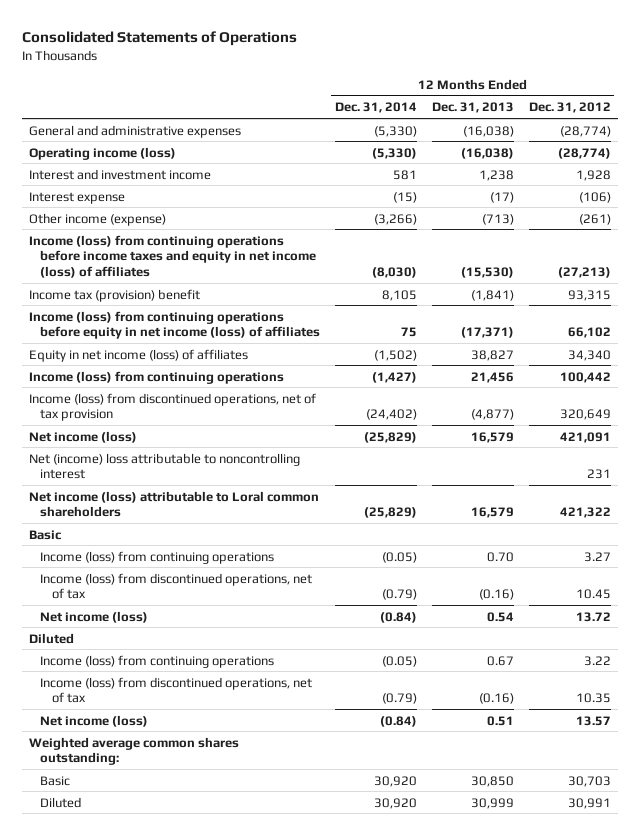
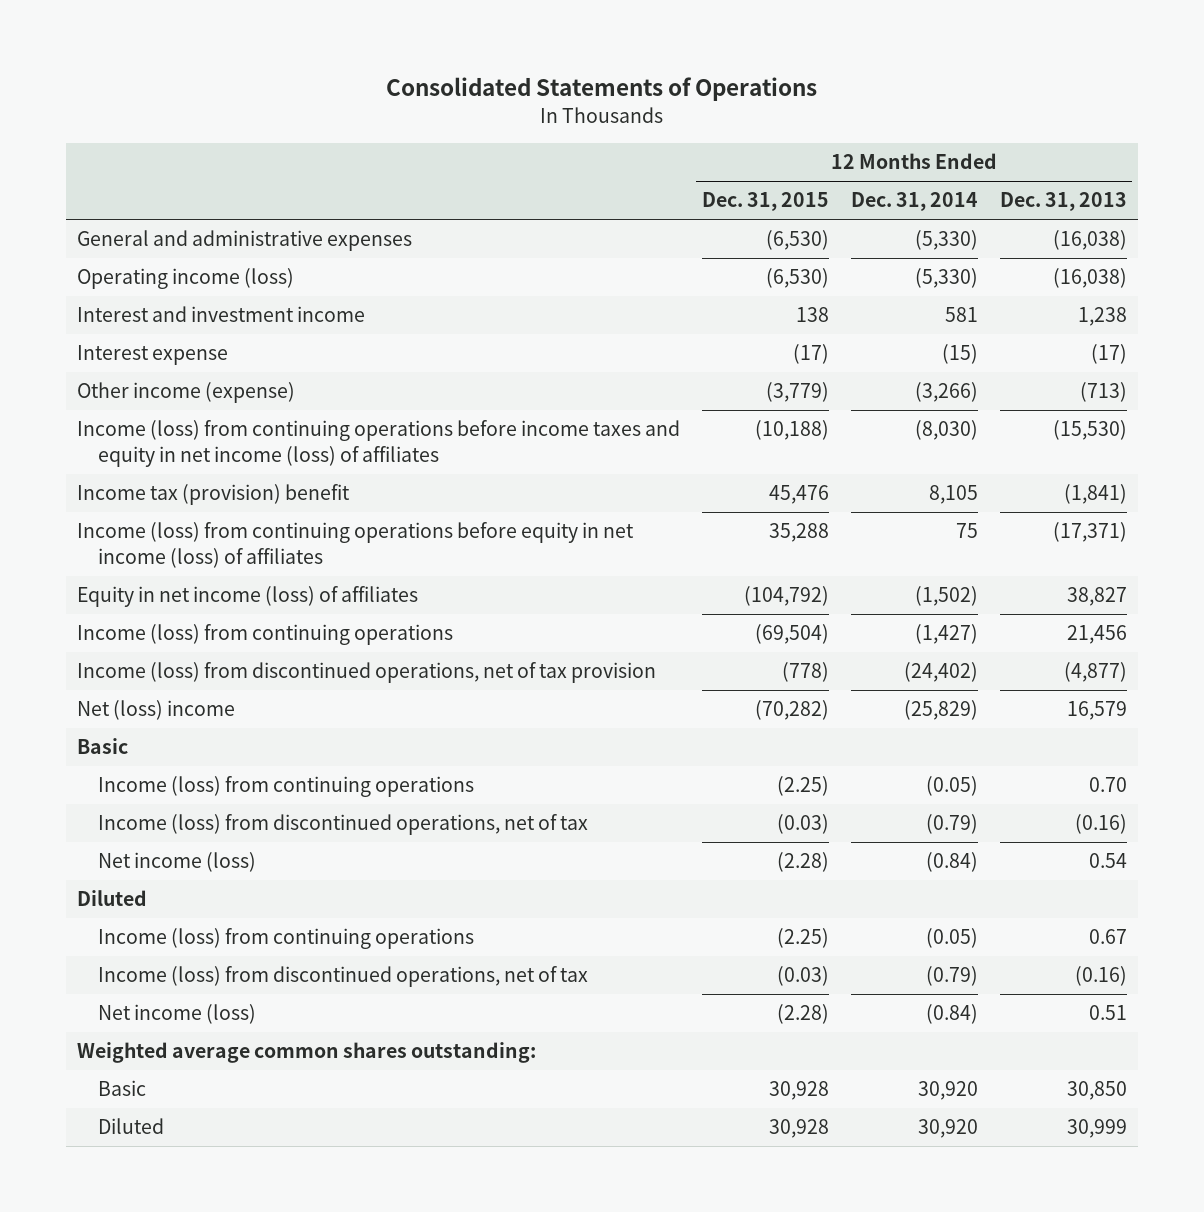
- | 12 Months Ended Dec. 31, 2014 | 12 Months Ended Dec. 31, 2013 | 12 Months Ended Dec. 31, 2012
+ | 12 Months Ended Dec. 31, 2015 | 12 Months Ended Dec. 31, 2014 | 12 Months Ended Dec. 31, 2013
- Net income (loss) | (25,829) | 16,579 | 421,091
- Net (income) loss attributable to noncontrolling interest | | | 231
- Net income (loss) attributable to Loral common shareholders | (25,829) | 16,579 | 421,322
+ Net (loss) income | (70,282) | (25,829) | 16,579

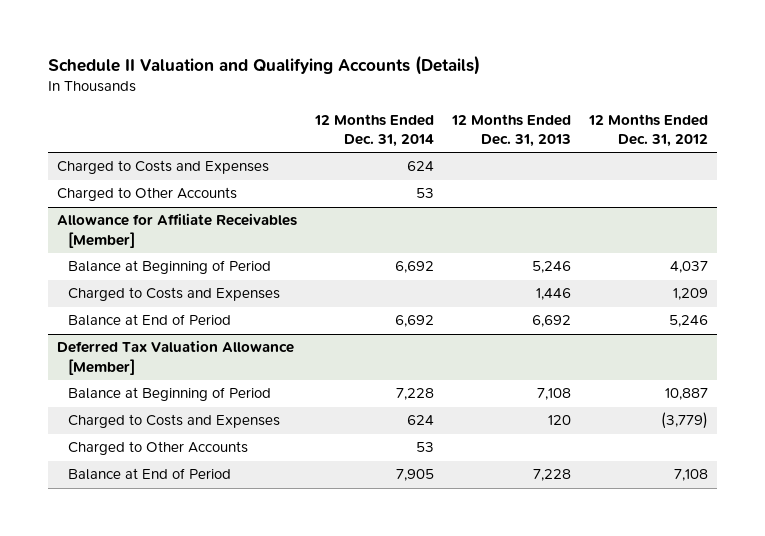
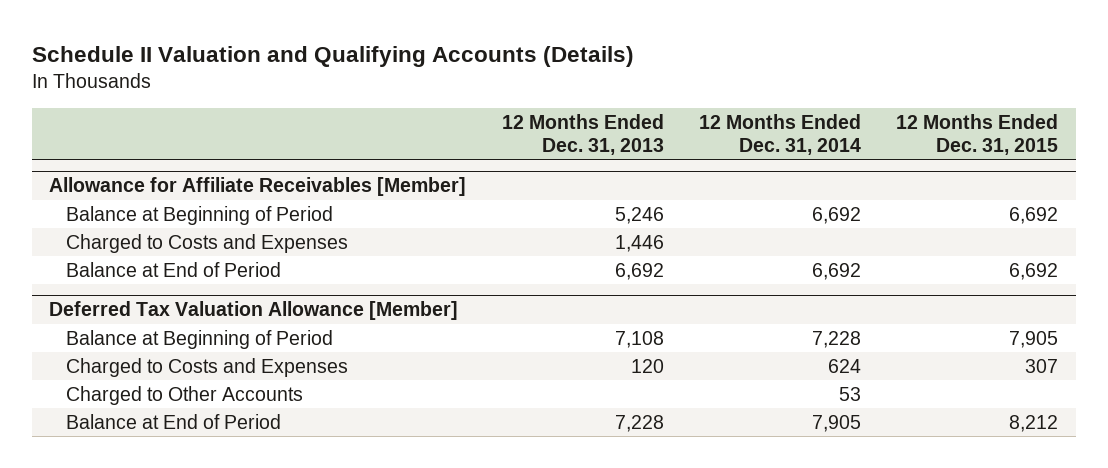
- | 12 Months Ended Dec. 31, 2014 | 12 Months Ended Dec. 31, 2013 | 12 Months Ended Dec. 31, 2012
+ | 12 Months Ended Dec. 31, 2013 | 12 Months Ended Dec. 31, 2014 | 12 Months Ended Dec. 31, 2015
- Charged to Costs and Expenses | 624 | |
- Charged to Other Accounts | 53 | |

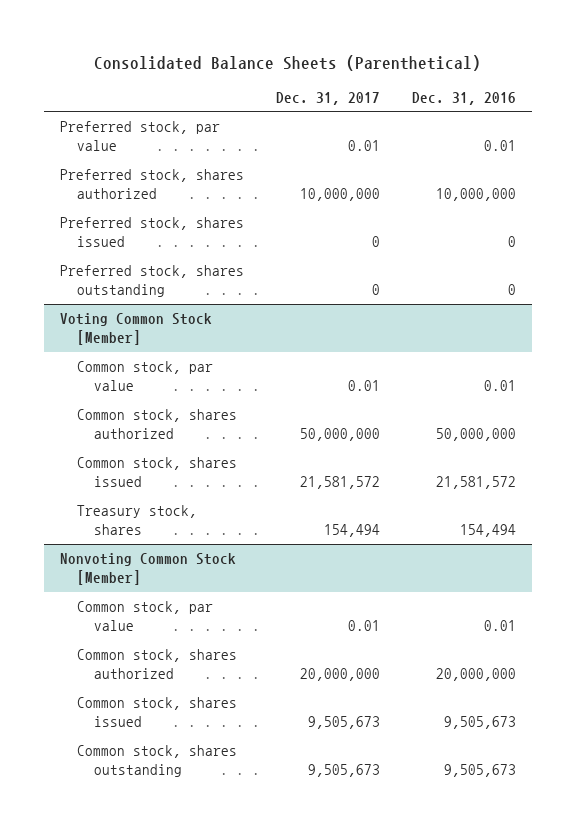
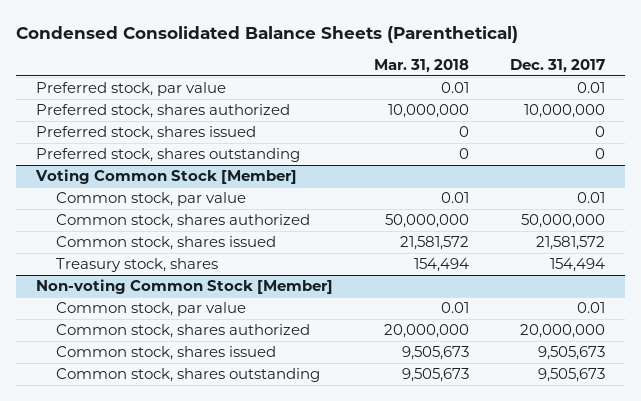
- Consolidated Balance Sheets (Parenthetical)
+ Condensed Consolidated Balance Sheets (Parenthetical)
- | Dec. 31, 2017 | Dec. 31, 2016
+ | Mar. 31, 2018 | Dec. 31, 2017
- Nonvoting Common Stock [Member]
+ Non-voting Common Stock [Member]

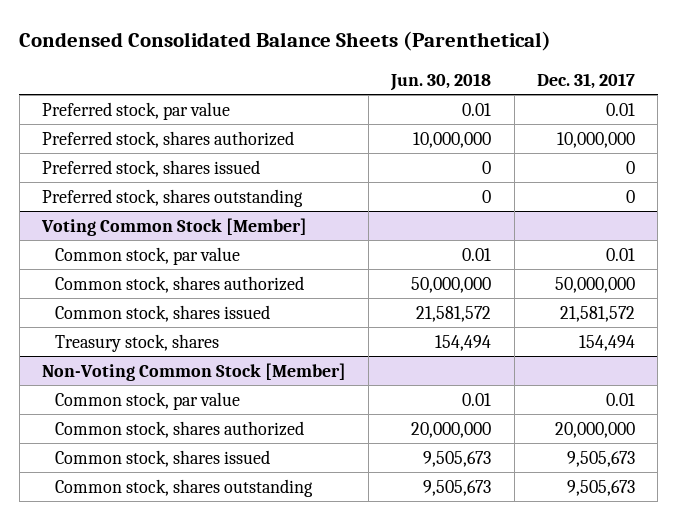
- | Mar. 31, 2018 | Dec. 31, 2017
+ | Jun. 30, 2018 | Dec. 31, 2017
- Non-voting Common Stock [Member]
+ Non-Voting Common Stock [Member]

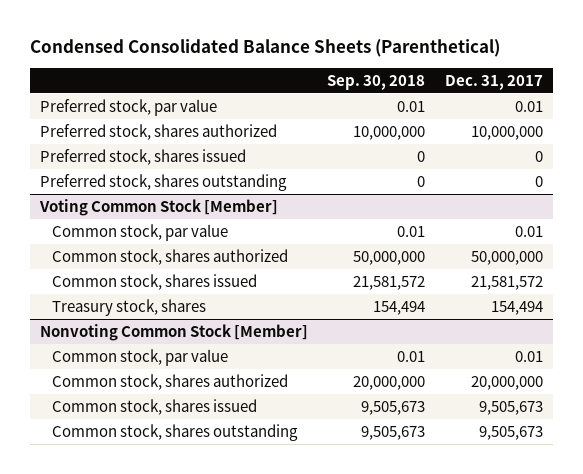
- | Jun. 30, 2018 | Dec. 31, 2017
+ | Sep. 30, 2018 | Dec. 31, 2017
- Non-Voting Common Stock [Member]
+ Nonvoting Common Stock [Member]

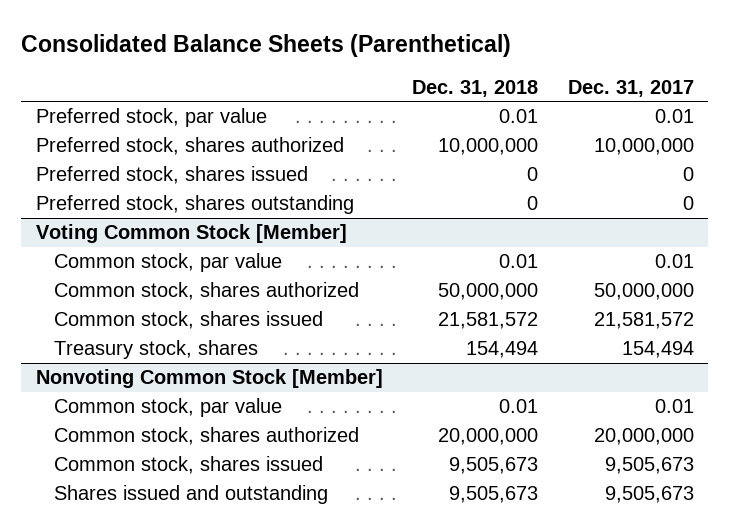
- Condensed Consolidated Balance Sheets (Parenthetical)
+ Consolidated Balance Sheets (Parenthetical)
- | Sep. 30, 2018 | Dec. 31, 2017
+ | Dec. 31, 2018 | Dec. 31, 2017
@ Nonvoting Common Stock [Member]
- Common stock, shares outstanding | 9,505,673 | 9,505,673
+ Shares issued and outstanding | 9,505,673 | 9,505,673

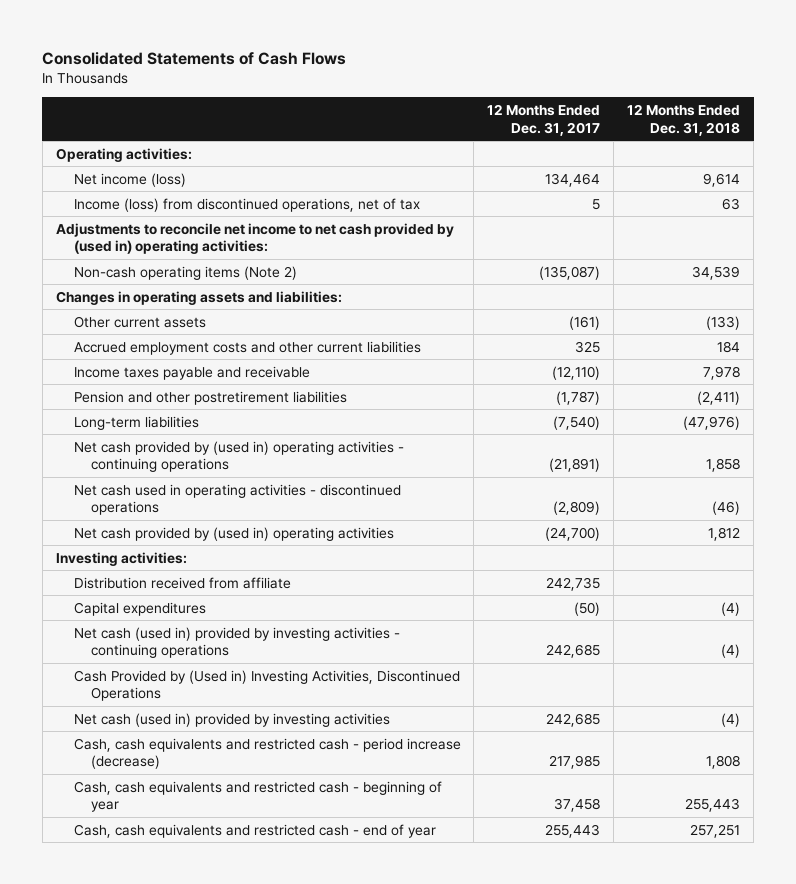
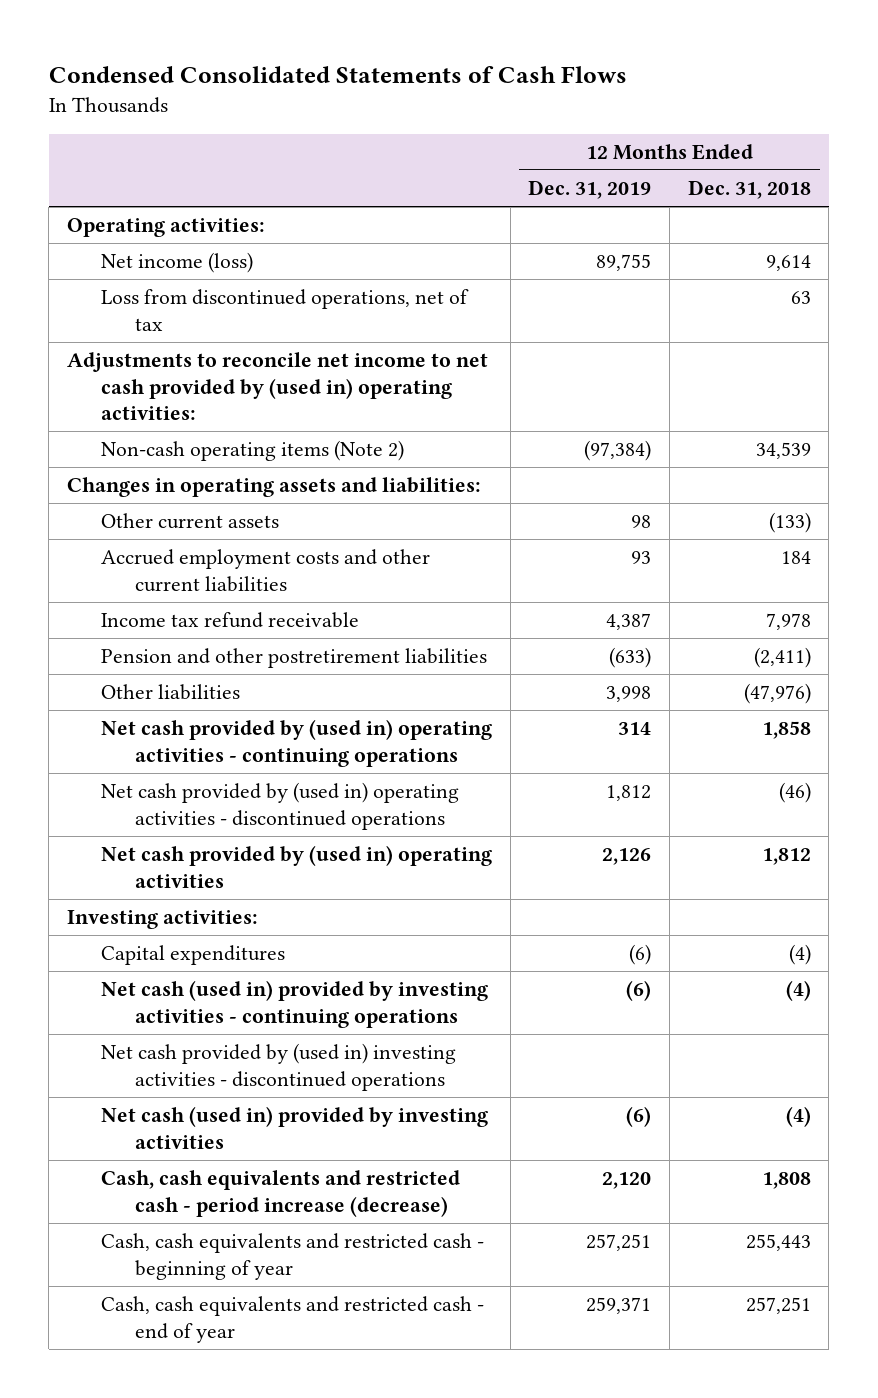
- Consolidated Statements of Cash Flows
+ Condensed Consolidated Statements of Cash Flows
- | 12 Months Ended Dec. 31, 2017 | 12 Months Ended Dec. 31, 2018
+ | 12 Months Ended Dec. 31, 2019 | 12 Months Ended Dec. 31, 2018
- Income (loss) from discontinued operations, net of tax | 5 | 63
+ Loss from discontinued operations, net of tax | | 63
- Income taxes payable and receivable | (12,110) | 7,978
+ Income tax refund receivable | 4,387 | 7,978
- Long-term liabilities | (7,540) | (47,976)
+ Other liabilities | 3,998 | (47,976)
- Net cash used in operating activities - discontinued operations | (2,809) | (46)
+ Net cash provided by (used in) operating activities - discontinued operations | 1,812 | (46)
- Distribution received from affiliate | 242,735 |
- Cash Provided by (Used in) Investing Activities, Discontinued Operations
+ Net cash provided by (used in) investing activities - discontinued operations

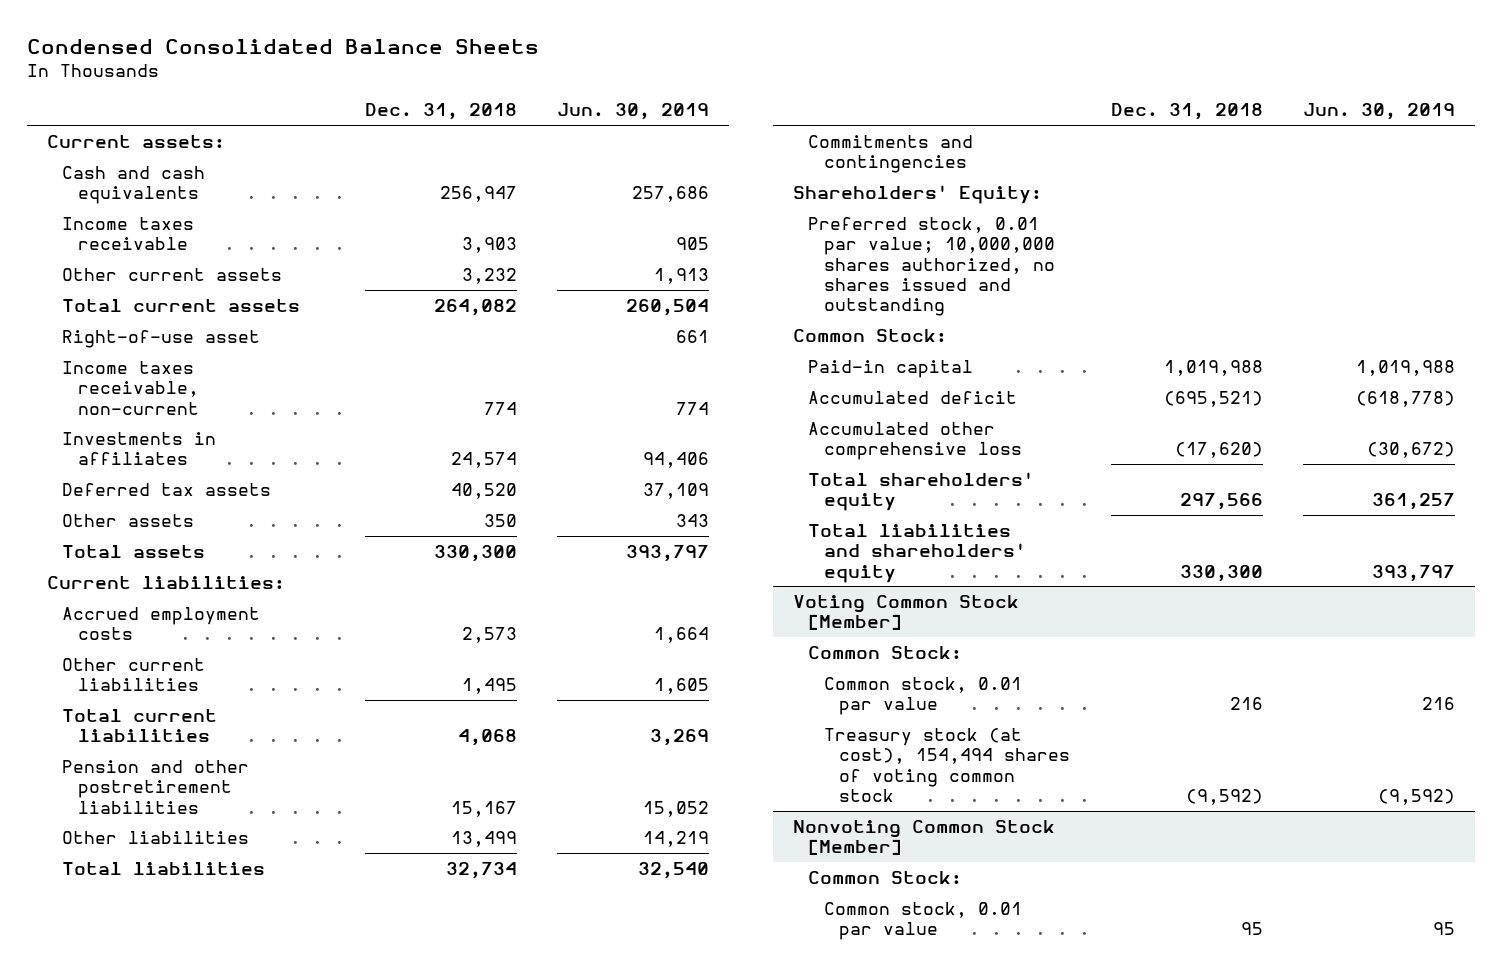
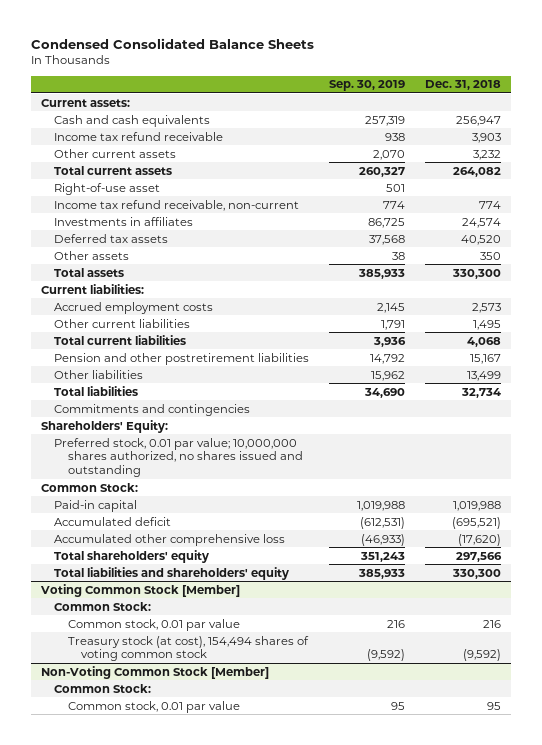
- | Dec. 31, 2018 | Jun. 30, 2019
+ | Sep. 30, 2019 | Dec. 31, 2018
- Income taxes receivable | 3,903 | 905
+ Income tax refund receivable | 938 | 3,903
- Income taxes receivable, non-current | 774 | 774
+ Income tax refund receivable, non-current | 774 | 774
- Nonvoting Common Stock [Member]
+ Non-Voting Common Stock [Member]

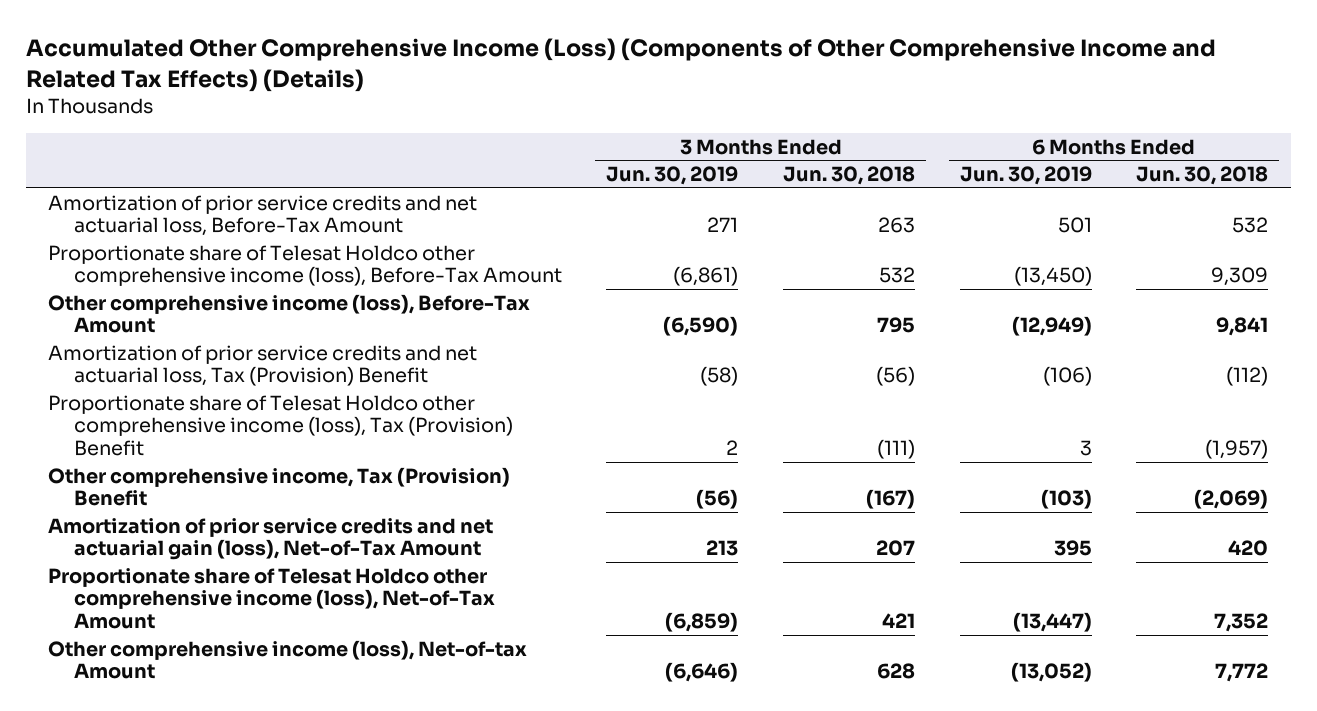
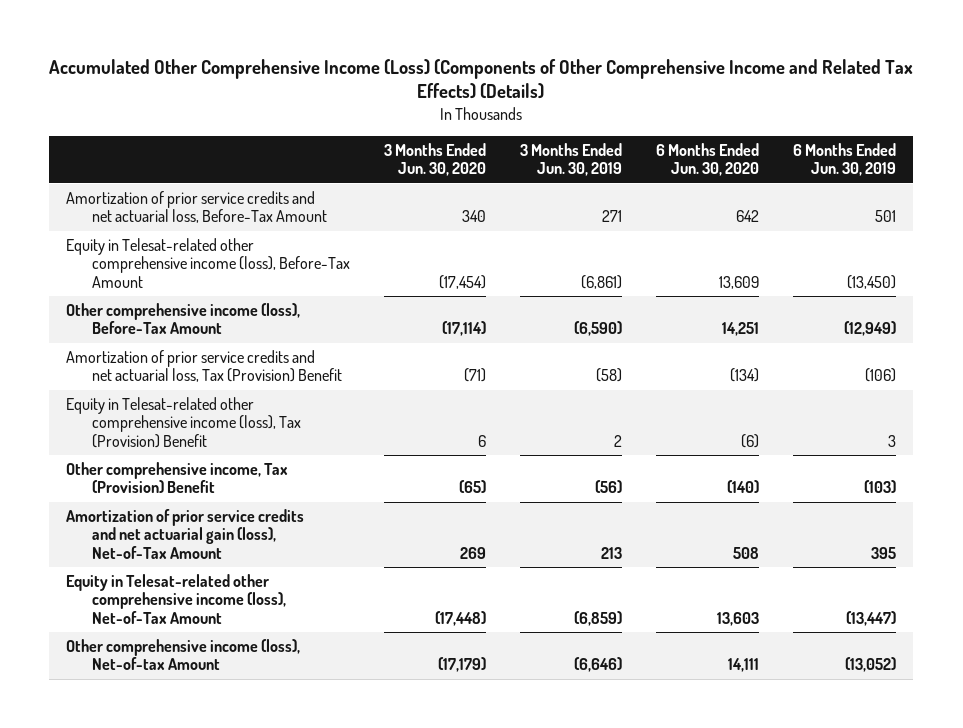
- | 3 Months Ended Jun. 30, 2019 | 3 Months Ended Jun. 30, 2018 | 6 Months Ended Jun. 30, 2019 | 6 Months Ended Jun. 30, 2018
+ | 3 Months Ended Jun. 30, 2020 | 3 Months Ended Jun. 30, 2019 | 6 Months Ended Jun. 30, 2020 | 6 Months Ended Jun. 30, 2019
- Proportionate share of Telesat Holdco other comprehensive income (loss), Before-Tax Amount | (6,861) | 532 | (13,450) | 9,309
+ Equity in Telesat-related other comprehensive income (loss), Before-Tax Amount | (17,454) | (6,861) | 13,609 | (13,450)
- Proportionate share of Telesat Holdco other comprehensive income (loss), Tax (Provision) Benefit | 2 | (111) | 3 | (1,957)
+ Equity in Telesat-related other comprehensive income (loss), Tax (Provision) Benefit | 6 | 2 | (6) | 3
- Proportionate share of Telesat Holdco other comprehensive income (loss), Net-of-Tax Amount | (6,859) | 421 | (13,447) | 7,352
+ Equity in Telesat-related other comprehensive income (loss), Net-of-Tax Amount | (17,448) | (6,859) | 13,603 | (13,447)

